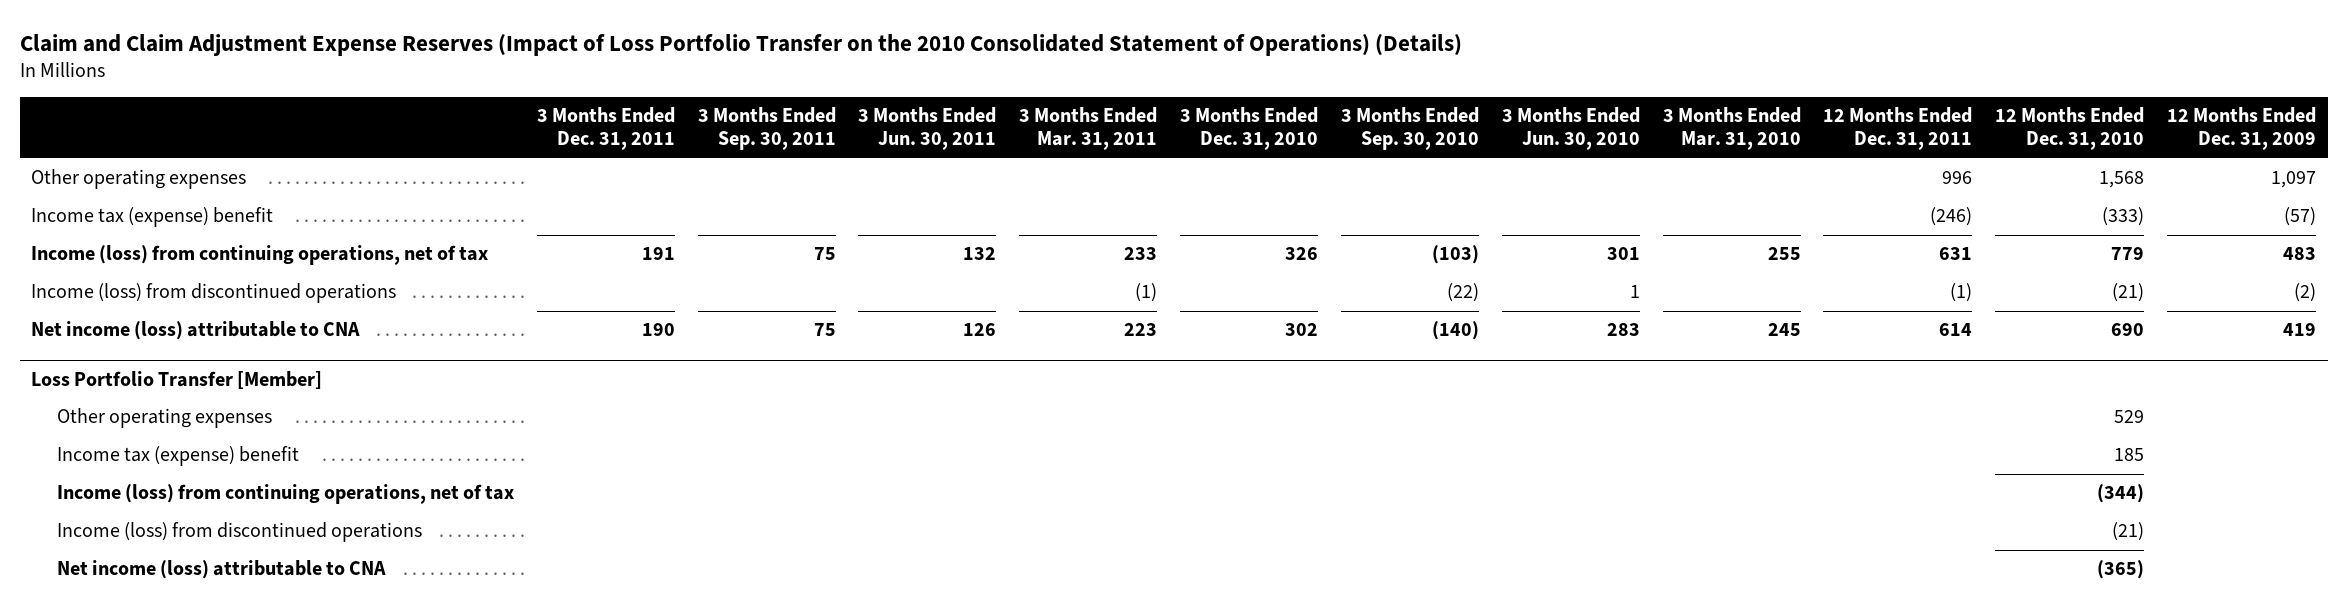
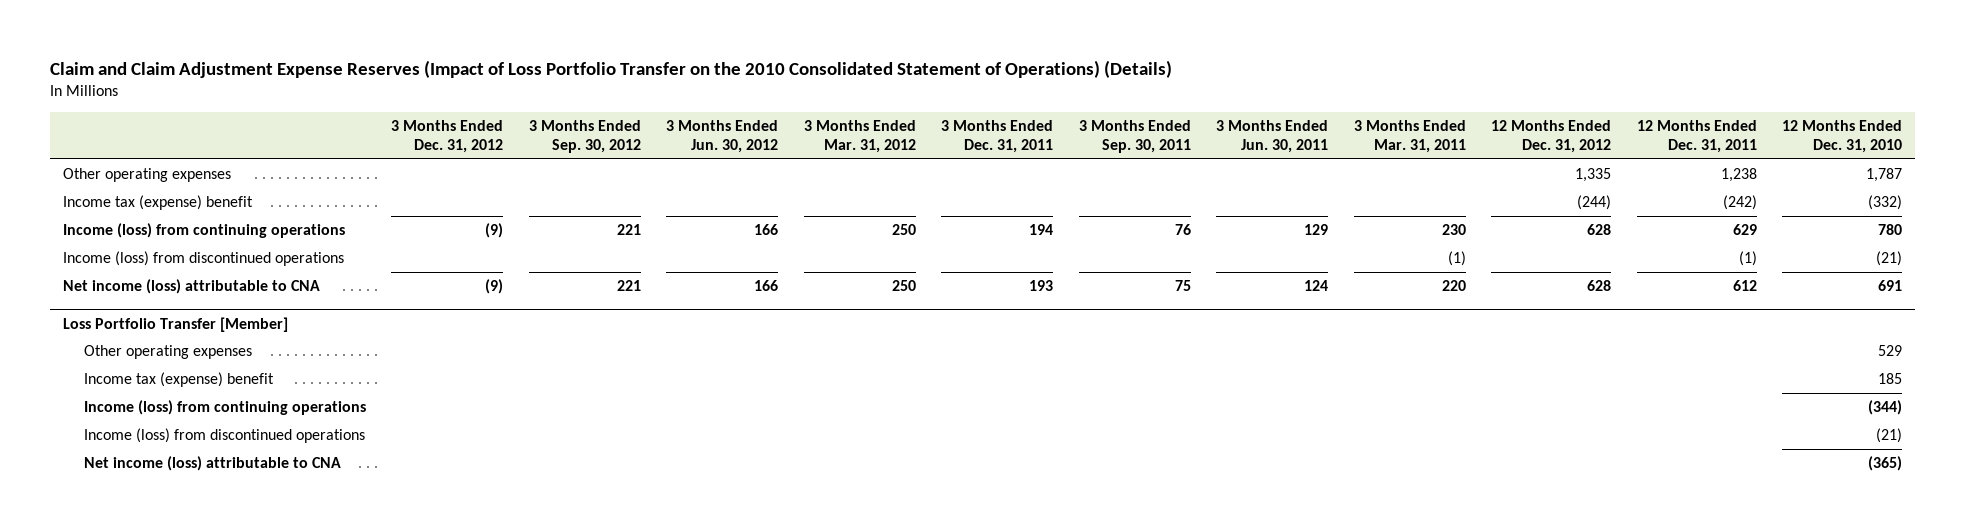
- | 3 Months Ended Dec. 31, 2011 | 3 Months Ended Sep. 30, 2011 | 3 Months Ended Jun. 30, 2011 | 3 Months Ended Mar. 31, 2011 | 3 Months Ended Dec. 31, 2010 | 3 Months Ended Sep. 30, 2010 | 3 Months Ended Jun. 30, 2010 | 3 Months Ended Mar. 31, 2010 | 12 Months Ended Dec. 31, 2011 | 12 Months Ended Dec. 31, 2010 | 12 Months Ended Dec. 31, 2009
+ | 3 Months Ended Dec. 31, 2012 | 3 Months Ended Sep. 30, 2012 | 3 Months Ended Jun. 30, 2012 | 3 Months Ended Mar. 31, 2012 | 3 Months Ended Dec. 31, 2011 | 3 Months Ended Sep. 30, 2011 | 3 Months Ended Jun. 30, 2011 | 3 Months Ended Mar. 31, 2011 | 12 Months Ended Dec. 31, 2012 | 12 Months Ended Dec. 31, 2011 | 12 Months Ended Dec. 31, 2010
- Other operating expenses | | | | | | | | | 996 | 1,568 | 1,097
- Income tax (expense) benefit | | | | | | | | | (246) | (333) | (57)
- Income (loss) from continuing operations, net of tax | 191 | 75 | 132 | 233 | 326 | (103) | 301 | 255 | 631 | 779 | 483
+ Other operating expenses | | | | | | | | | 1,335 | 1,238 | 1,787
+ Income tax (expense) benefit | | | | | | | | | (244) | (242) | (332)
+ Income (loss) from continuing operations | (9) | 221 | 166 | 250 | 194 | 76 | 129 | 230 | 628 | 629 | 780
- Net income (loss) attributable to CNA | 190 | 75 | 126 | 223 | 302 | (140) | 283 | 245 | 614 | 690 | 419
+ Net income (loss) attributable to CNA | (9) | 221 | 166 | 250 | 193 | 75 | 124 | 220 | 628 | 612 | 691
@ Loss Portfolio Transfer [Member]
- Income (loss) from continuing operations, net of tax | | | | | | | | | | (344) |
+ Income (loss) from continuing operations | | | | | | | | | | | (344)

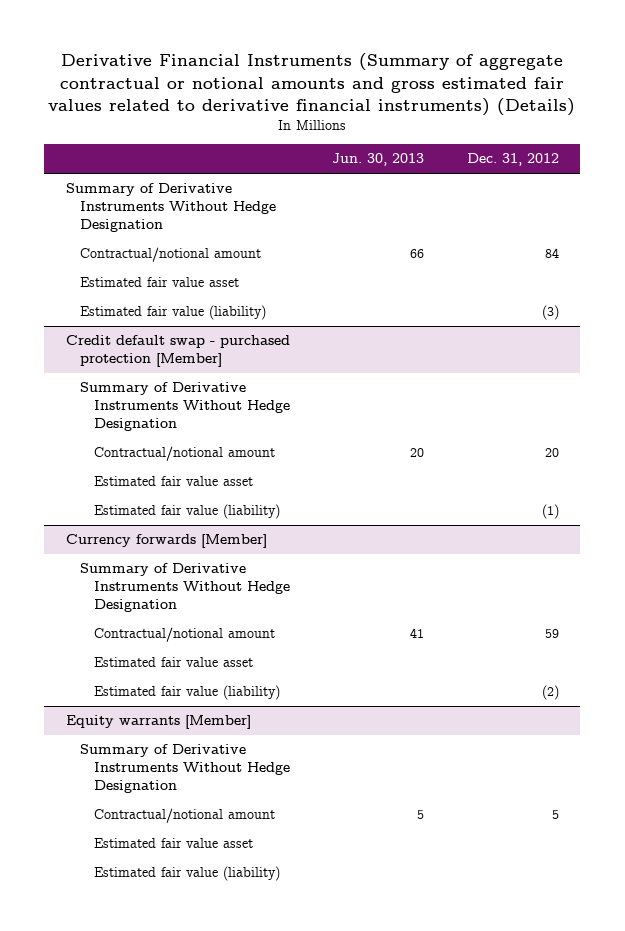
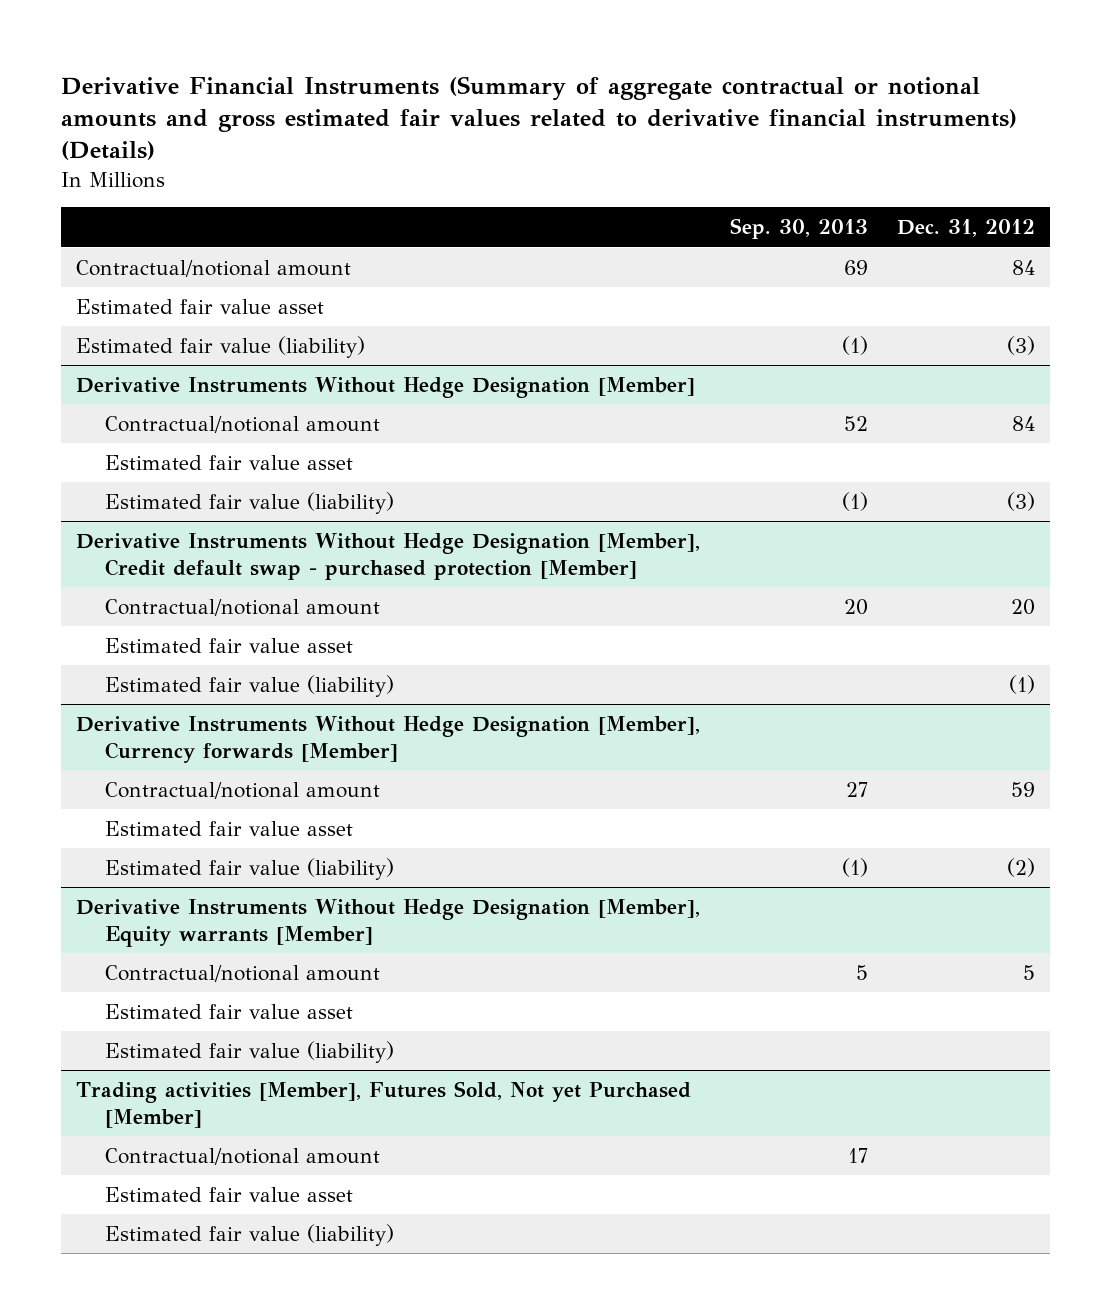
- | Jun. 30, 2013 | Dec. 31, 2012
+ | Sep. 30, 2013 | Dec. 31, 2012
- Summary of Derivative Instruments Without Hedge Designation
- Credit default swap - purchased protection [Member]
- Summary of Derivative Instruments Without Hedge Designation
+ Derivative Instruments Without Hedge Designation [Member]
+ Contractual/notional amount | 52 | 84
+ Estimated fair value asset
+ Estimated fair value (liability) | (1) | (3)
+ Derivative Instruments Without Hedge Designation [Member], Credit default swap - purchased protection [Member]
- Currency forwards [Member]
- Summary of Derivative Instruments Without Hedge Designation
+ Derivative Instruments Without Hedge Designation [Member], Currency forwards [Member]
- Equity warrants [Member]
- Summary of Derivative Instruments Without Hedge Designation
+ Derivative Instruments Without Hedge Designation [Member], Equity warrants [Member]
+ Trading activities [Member], Futures Sold, Not yet Purchased [Member]
+ Contractual/notional amount | 17 |
+ Estimated fair value asset
+ Estimated fair value (liability)

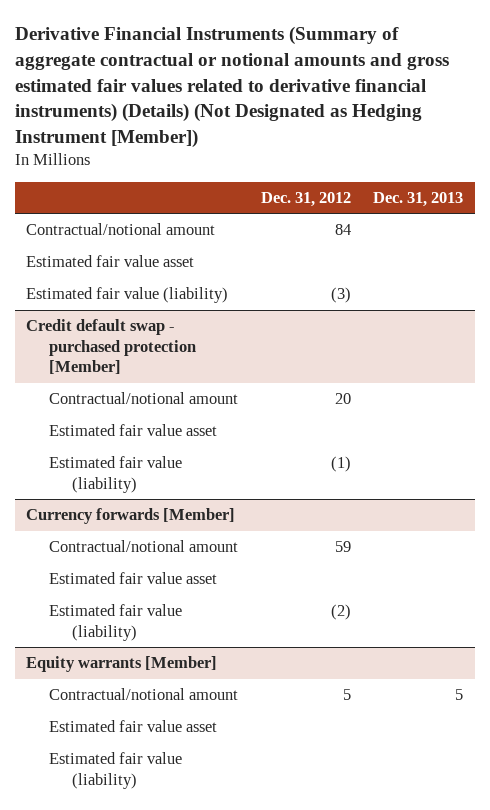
- Derivative Financial Instruments (Summary of aggregate contractual or notional amounts and gross estimated fair values related to derivative financial instruments) (Details)
+ Derivative Financial Instruments (Summary of aggregate contractual or notional amounts and gross estimated fair values related to derivative financial instruments) (Details) (Not Designated as Hedging Instrument [Member])
- | Sep. 30, 2013 | Dec. 31, 2012
+ | Dec. 31, 2012 | Dec. 31, 2013
- Derivative Instruments Without Hedge Designation [Member]
- Contractual/notional amount | 52 | 84
- Estimated fair value asset
- Estimated fair value (liability) | (1) | (3)
- Derivative Instruments Without Hedge Designation [Member], Credit default swap - purchased protection [Member]
+ Credit default swap - purchased protection [Member]
- Derivative Instruments Without Hedge Designation [Member], Currency forwards [Member]
+ Currency forwards [Member]
- Derivative Instruments Without Hedge Designation [Member], Equity warrants [Member]
+ Equity warrants [Member]
- Trading activities [Member], Futures Sold, Not yet Purchased [Member]
- Contractual/notional amount | 17 |
- Estimated fair value asset
- Estimated fair value (liability)

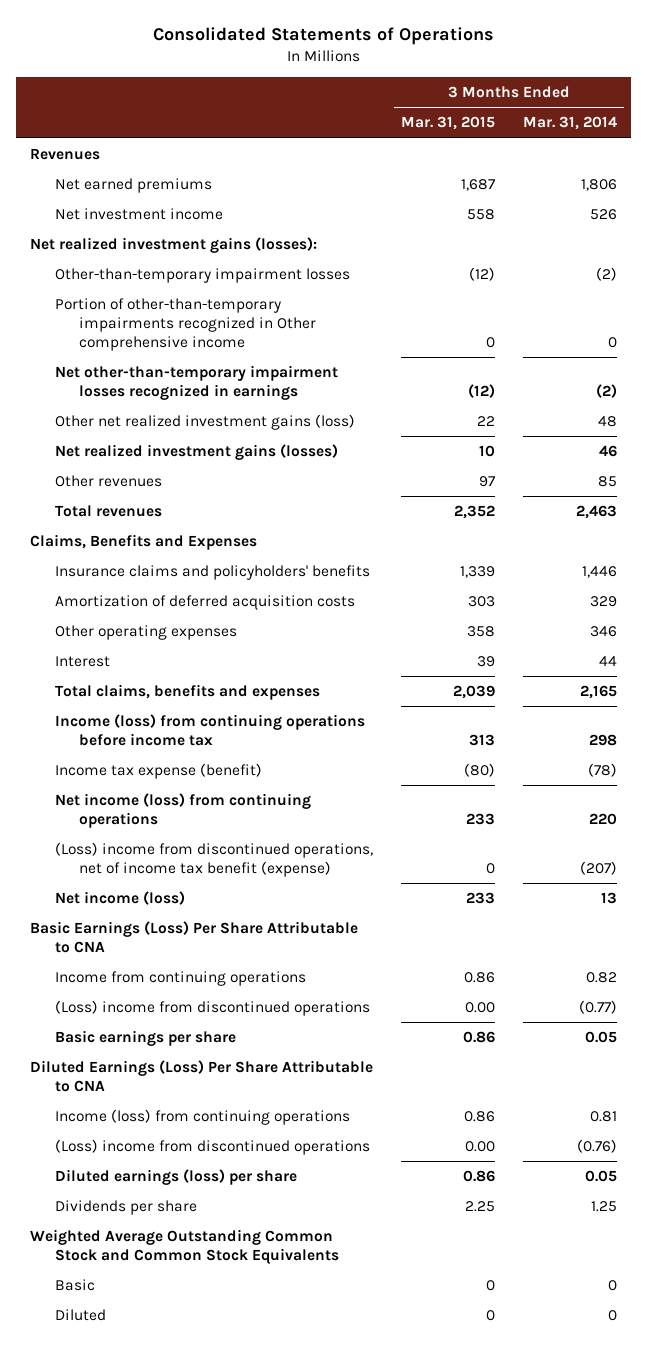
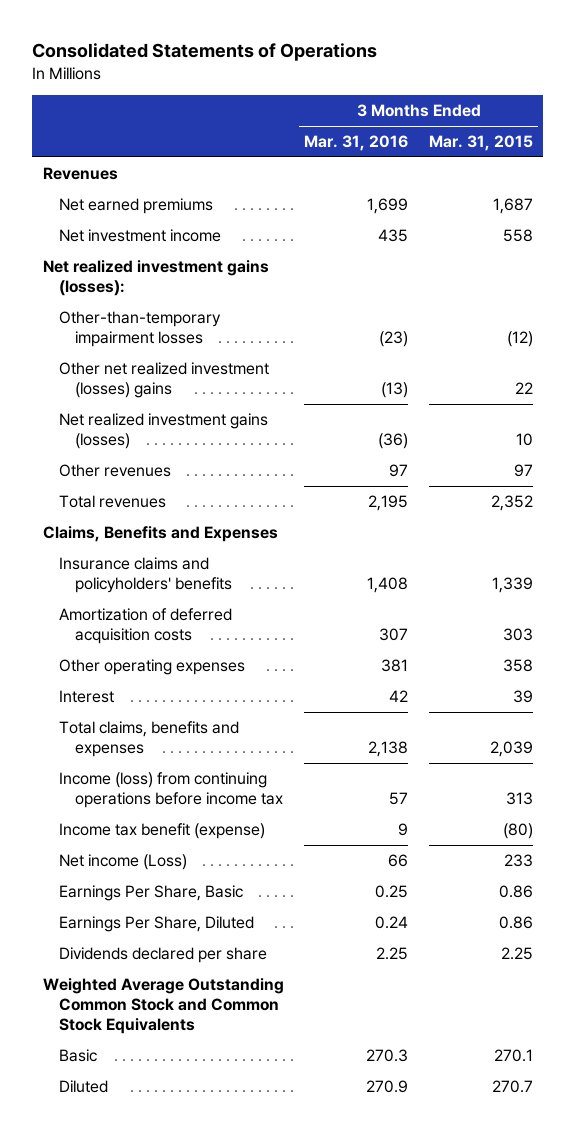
- | 3 Months Ended Mar. 31, 2015 | 3 Months Ended Mar. 31, 2014
+ | 3 Months Ended Mar. 31, 2016 | 3 Months Ended Mar. 31, 2015
- Portion of other-than-temporary impairments recognized in Other comprehensive income | 0 | 0
- Net other-than-temporary impairment losses recognized in earnings | (12) | (2)
- Other net realized investment gains (loss) | 22 | 48
+ Other net realized investment (losses) gains | (13) | 22
- Income tax expense (benefit) | (80) | (78)
- Net income (loss) from continuing operations | 233 | 220
- (Loss) income from discontinued operations, net of income tax benefit (expense) | 0 | (207)
- Net income (loss) | 233 | 13
- Basic Earnings (Loss) Per Share Attributable to CNA
- Income from continuing operations | 0.86 | 0.82
- (Loss) income from discontinued operations | 0.00 | (0.77)
- Basic earnings per share | 0.86 | 0.05
- Diluted Earnings (Loss) Per Share Attributable to CNA
- Income (loss) from continuing operations | 0.86 | 0.81
- (Loss) income from discontinued operations | 0.00 | (0.76)
- Diluted earnings (loss) per share | 0.86 | 0.05
- Dividends per share | 2.25 | 1.25
+ Income tax benefit (expense) | 9 | (80)
+ Net income (Loss) | 66 | 233
+ Earnings Per Share, Basic | 0.25 | 0.86
+ Earnings Per Share, Diluted | 0.24 | 0.86
+ Dividends declared per share | 2.25 | 2.25
- Basic | 0 | 0
- Diluted | 0 | 0
+ Basic | 270.3 | 270.1
+ Diluted | 270.9 | 270.7

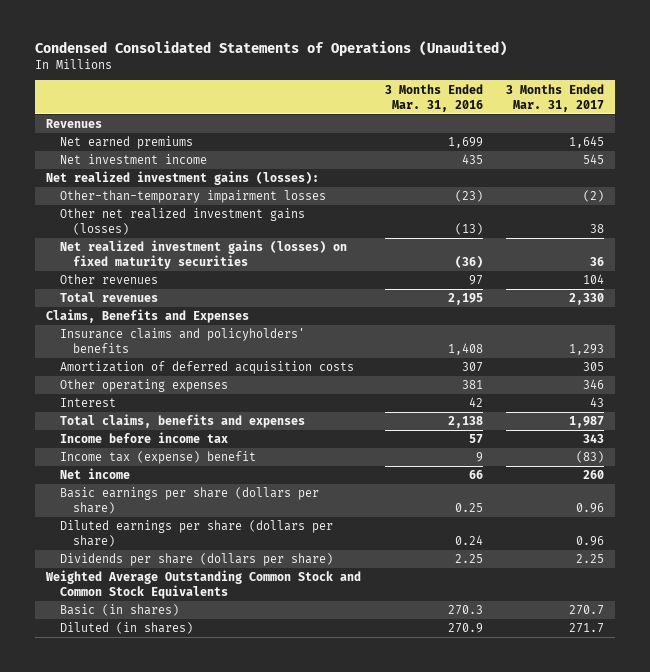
- Consolidated Statements of Operations
+ Condensed Consolidated Statements of Operations (Unaudited)
- | 3 Months Ended Mar. 31, 2016 | 3 Months Ended Mar. 31, 2015
+ | 3 Months Ended Mar. 31, 2016 | 3 Months Ended Mar. 31, 2017
- Other net realized investment (losses) gains | (13) | 22
- Net realized investment gains (losses) | (36) | 10
+ Other net realized investment gains (losses) | (13) | 38
+ Net realized investment gains (losses) on fixed maturity securities | (36) | 36
- Income (loss) from continuing operations before income tax | 57 | 313
- Income tax benefit (expense) | 9 | (80)
- Net income (Loss) | 66 | 233
- Earnings Per Share, Basic | 0.25 | 0.86
- Earnings Per Share, Diluted | 0.24 | 0.86
- Dividends declared per share | 2.25 | 2.25
+ Income before income tax | 57 | 343
+ Income tax (expense) benefit | 9 | (83)
+ Net income | 66 | 260
+ Basic earnings per share (dollars per share) | 0.25 | 0.96
+ Diluted earnings per share (dollars per share) | 0.24 | 0.96
+ Dividends per share (dollars per share) | 2.25 | 2.25
- Basic | 270.3 | 270.1
- Diluted | 270.9 | 270.7
+ Basic (in shares) | 270.3 | 270.7
+ Diluted (in shares) | 270.9 | 271.7

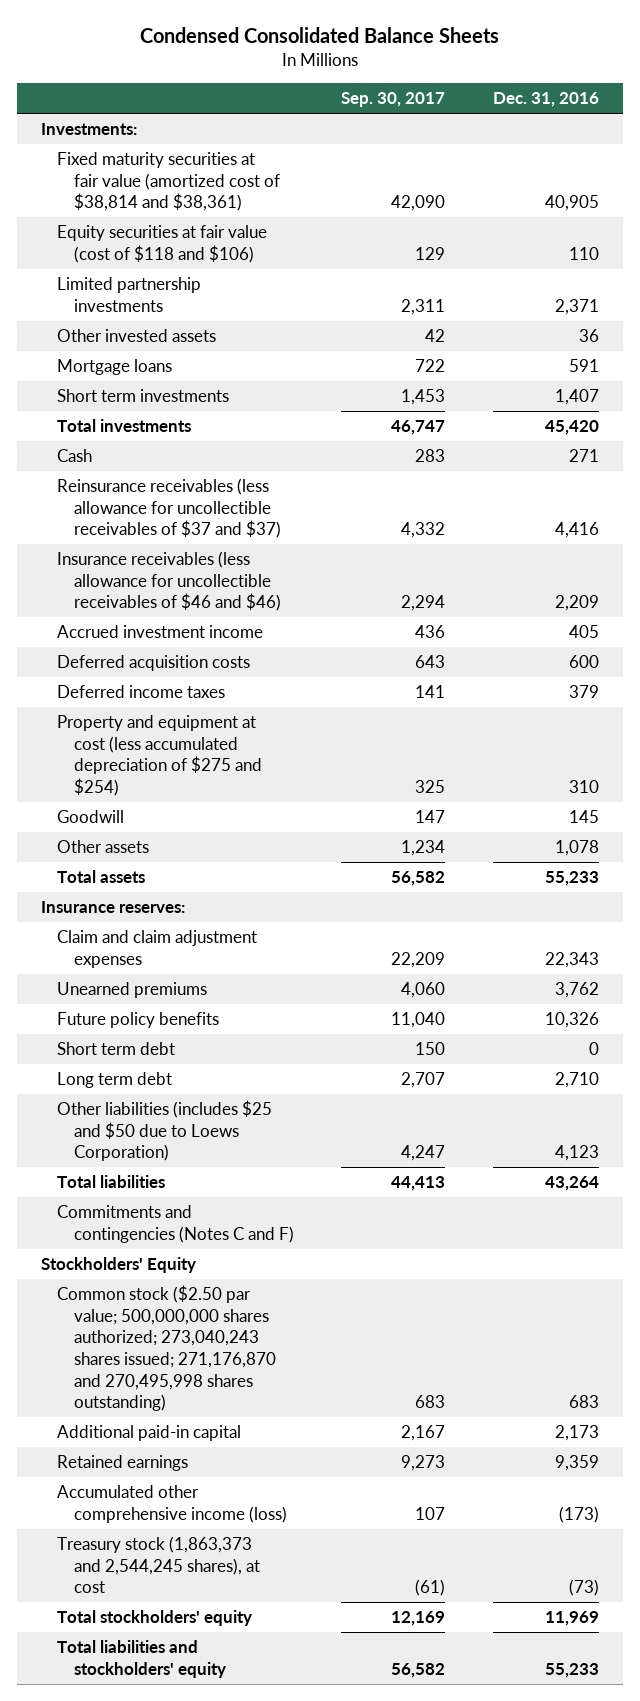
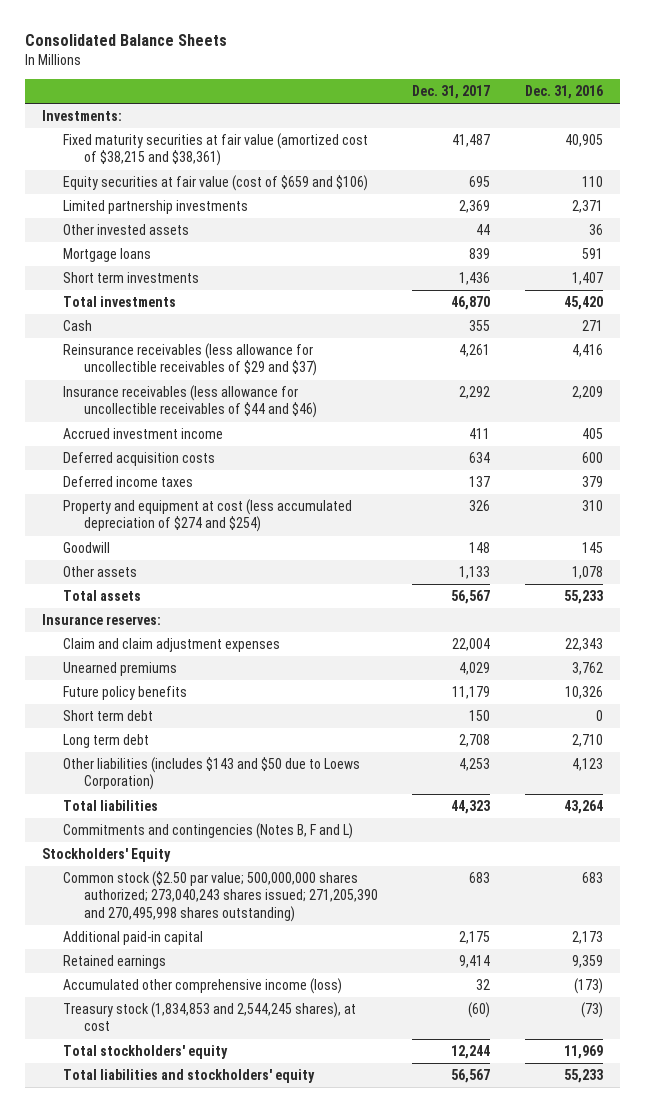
- Condensed Consolidated Balance Sheets
+ Consolidated Balance Sheets
- | Sep. 30, 2017 | Dec. 31, 2016
+ | Dec. 31, 2017 | Dec. 31, 2016
- Fixed maturity securities at fair value (amortized cost of $38,814 and $38,361) | 42,090 | 40,905
- Equity securities at fair value (cost of $118 and $106) | 129 | 110
+ Fixed maturity securities at fair value (amortized cost of $38,215 and $38,361) | 41,487 | 40,905
+ Equity securities at fair value (cost of $659 and $106) | 695 | 110
- Reinsurance receivables (less allowance for uncollectible receivables of $37 and $37) | 4,332 | 4,416
- Insurance receivables (less allowance for uncollectible receivables of $46 and $46) | 2,294 | 2,209
+ Reinsurance receivables (less allowance for uncollectible receivables of $29 and $37) | 4,261 | 4,416
+ Insurance receivables (less allowance for uncollectible receivables of $44 and $46) | 2,292 | 2,209
- Property and equipment at cost (less accumulated depreciation of $275 and $254) | 325 | 310
+ Property and equipment at cost (less accumulated depreciation of $274 and $254) | 326 | 310
- Other liabilities (includes $25 and $50 due to Loews Corporation) | 4,247 | 4,123
+ Other liabilities (includes $143 and $50 due to Loews Corporation) | 4,253 | 4,123
- Commitments and contingencies (Notes C and F)
+ Commitments and contingencies (Notes B, F and L)
- Common stock ($2.50 par value; 500,000,000 shares authorized; 273,040,243 shares issued; 271,176,870 and 270,495,998 shares outstanding) | 683 | 683
+ Common stock ($2.50 par value; 500,000,000 shares authorized; 273,040,243 shares issued; 271,205,390 and 270,495,998 shares outstanding) | 683 | 683
- Treasury stock (1,863,373 and 2,544,245 shares), at cost | (61) | (73)
+ Treasury stock (1,834,853 and 2,544,245 shares), at cost | (60) | (73)

